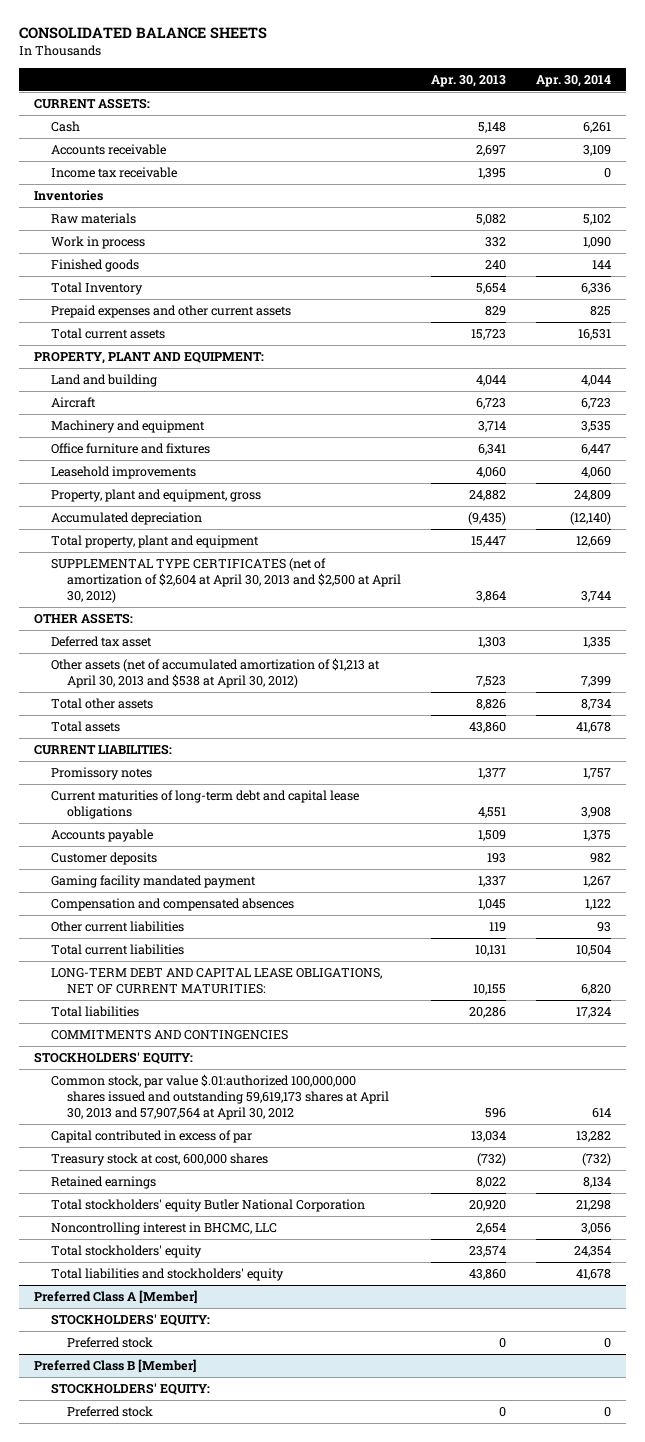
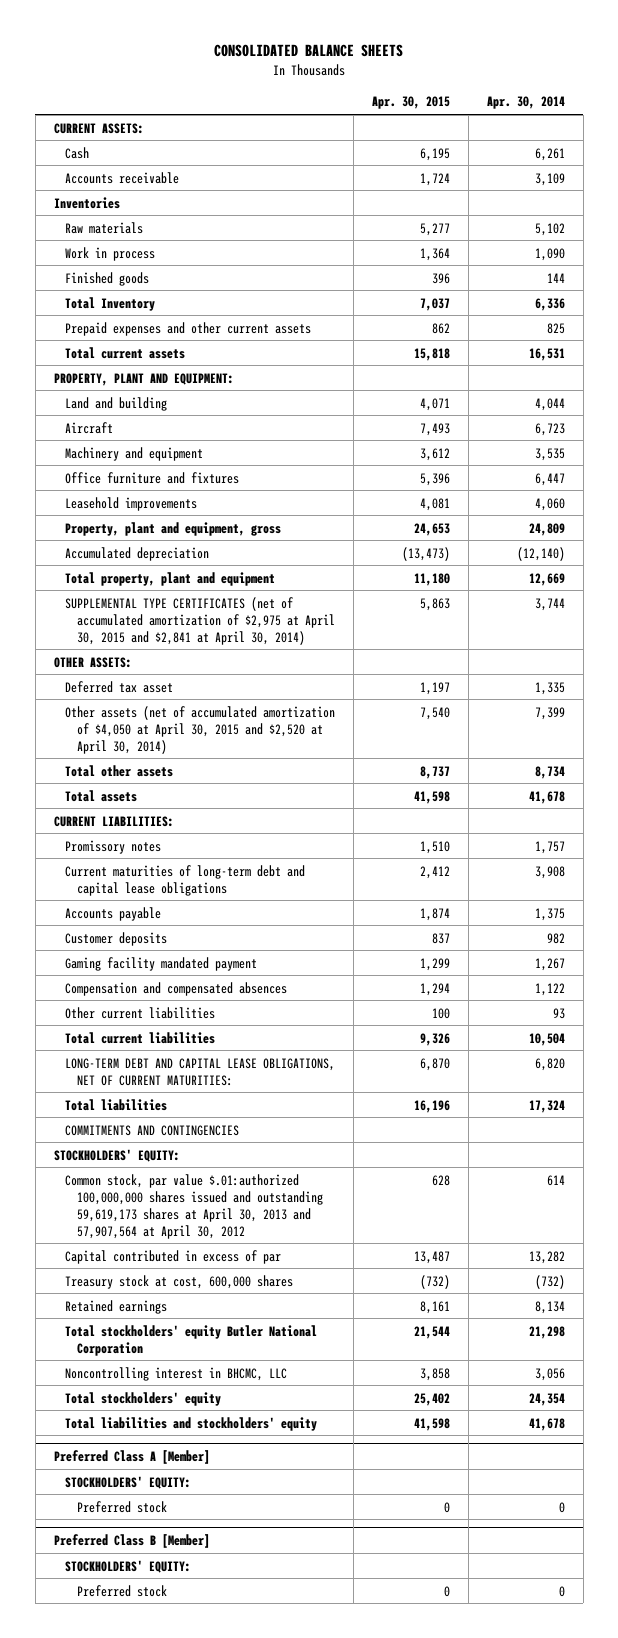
- | Apr. 30, 2013 | Apr. 30, 2014
+ | Apr. 30, 2015 | Apr. 30, 2014
- Income tax receivable | 1,395 | 0
- SUPPLEMENTAL TYPE CERTIFICATES (net of amortization of $2,604 at April 30, 2013 and $2,500 at April 30, 2012) | 3,864 | 3,744
+ SUPPLEMENTAL TYPE CERTIFICATES (net of accumulated amortization of $2,975 at April 30, 2015 and $2,841 at April 30, 2014) | 5,863 | 3,744
- Other assets (net of accumulated amortization of $1,213 at April 30, 2013 and $538 at April 30, 2012) | 7,523 | 7,399
+ Other assets (net of accumulated amortization of $4,050 at April 30, 2015 and $2,520 at April 30, 2014) | 7,540 | 7,399

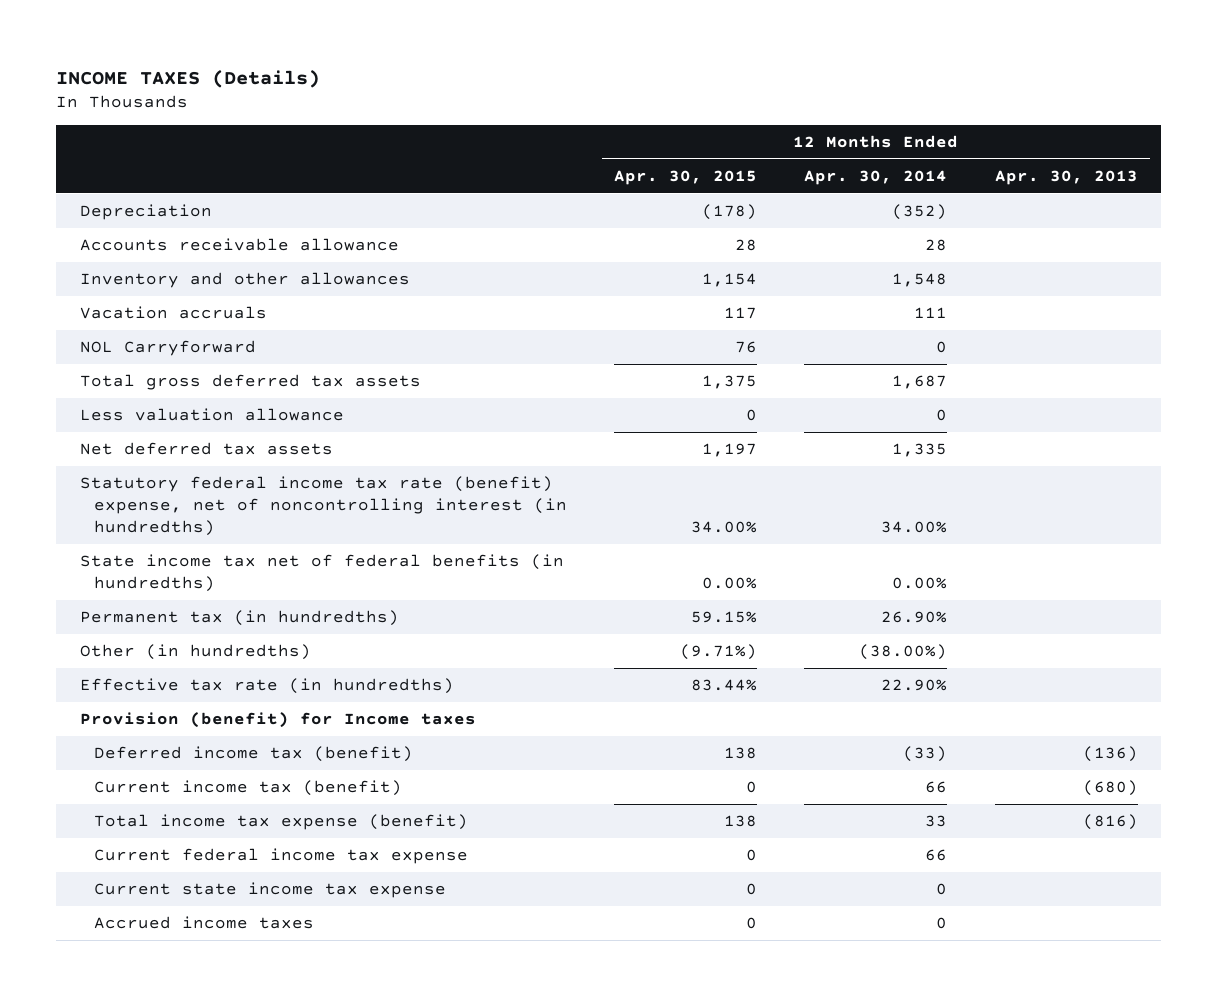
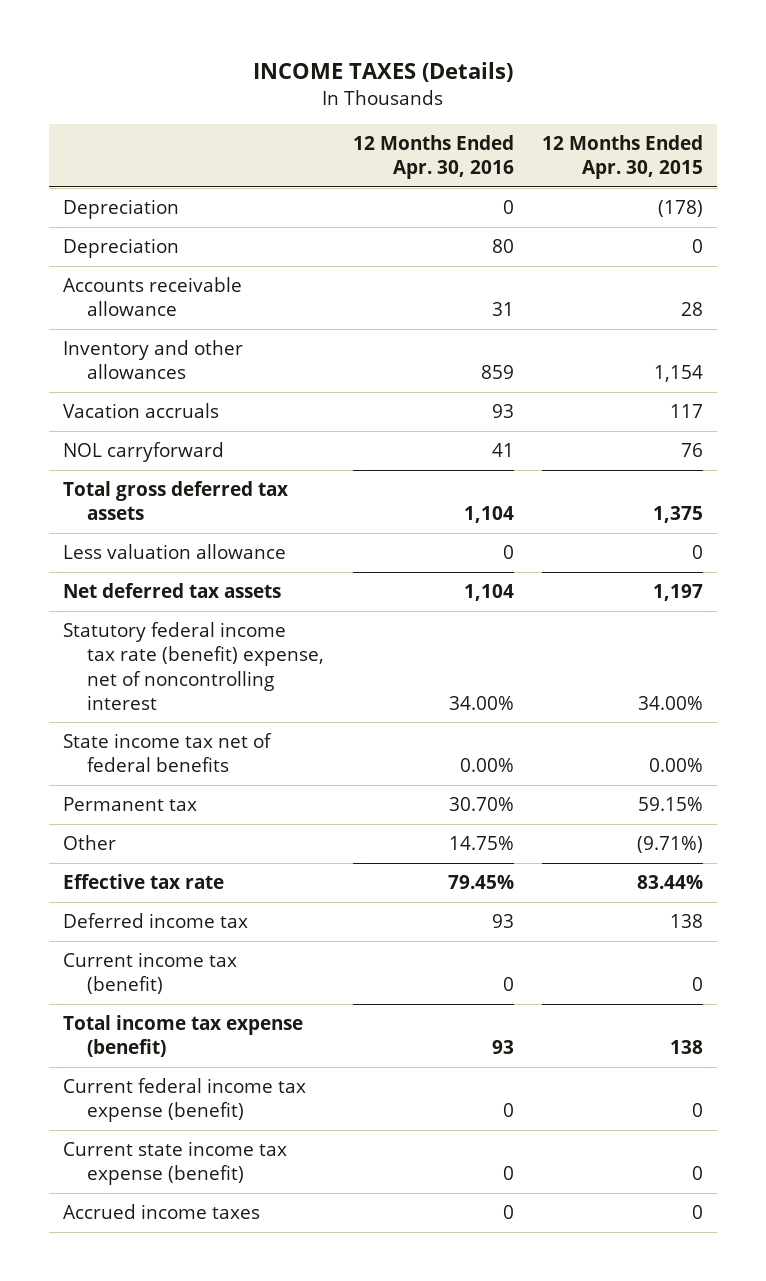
- | 12 Months Ended Apr. 30, 2015 | 12 Months Ended Apr. 30, 2014 | 12 Months Ended Apr. 30, 2013
+ | 12 Months Ended Apr. 30, 2016 | 12 Months Ended Apr. 30, 2015
+ Depreciation | 80 | 0
- NOL Carryforward | 76 | 0 |
+ NOL carryforward | 41 | 76
- Statutory federal income tax rate (benefit) expense, net of noncontrolling interest (in hundredths) | 34.00% | 34.00% |
- State income tax net of federal benefits (in hundredths) | 0.00% | 0.00% |
- Permanent tax (in hundredths) | 59.15% | 26.90% |
- Other (in hundredths) | (9.71%) | (38.00%) |
- Effective tax rate (in hundredths) | 83.44% | 22.90% |
- Provision (benefit) for Income taxes
- Deferred income tax (benefit) | 138 | (33) | (136)
+ Statutory federal income tax rate (benefit) expense, net of noncontrolling interest | 34.00% | 34.00%
+ State income tax net of federal benefits | 0.00% | 0.00%
+ Permanent tax | 30.70% | 59.15%
+ Other | 14.75% | (9.71%)
+ Effective tax rate | 79.45% | 83.44%
+ Deferred income tax | 93 | 138
- Current federal income tax expense | 0 | 66 |
- Current state income tax expense | 0 | 0 |
+ Current federal income tax expense (benefit) | 0 | 0
+ Current state income tax expense (benefit) | 0 | 0

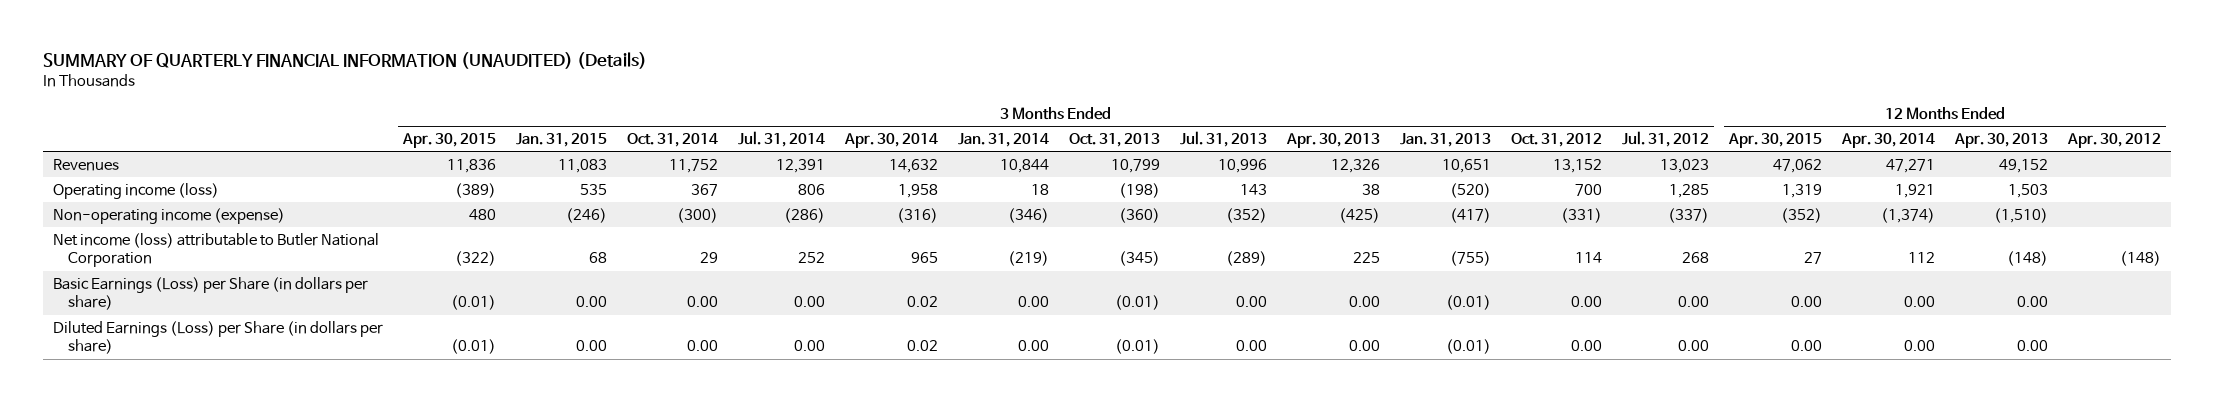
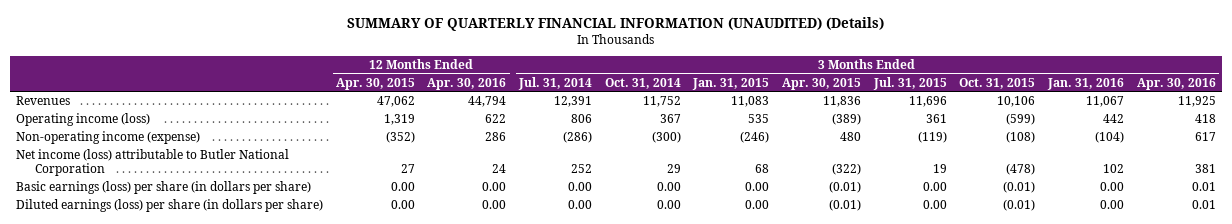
- | 3 Months Ended Apr. 30, 2015 | 3 Months Ended Jan. 31, 2015 | 3 Months Ended Oct. 31, 2014 | 3 Months Ended Jul. 31, 2014 | 3 Months Ended Apr. 30, 2014 | 3 Months Ended Jan. 31, 2014 | 3 Months Ended Oct. 31, 2013 | 3 Months Ended Jul. 31, 2013 | 3 Months Ended Apr. 30, 2013 | 3 Months Ended Jan. 31, 2013 | 3 Months Ended Oct. 31, 2012 | 3 Months Ended Jul. 31, 2012 | 12 Months Ended Apr. 30, 2015 | 12 Months Ended Apr. 30, 2014 | 12 Months Ended Apr. 30, 2013 | 12 Months Ended Apr. 30, 2012
+ | 12 Months Ended Apr. 30, 2015 | 12 Months Ended Apr. 30, 2016 | 3 Months Ended Jul. 31, 2014 | 3 Months Ended Oct. 31, 2014 | 3 Months Ended Jan. 31, 2015 | 3 Months Ended Apr. 30, 2015 | 3 Months Ended Jul. 31, 2015 | 3 Months Ended Oct. 31, 2015 | 3 Months Ended Jan. 31, 2016 | 3 Months Ended Apr. 30, 2016
- Basic Earnings (Loss) per Share (in dollars per share) | (0.01) | 0.00 | 0.00 | 0.00 | 0.02 | 0.00 | (0.01) | 0.00 | 0.00 | (0.01) | 0.00 | 0.00 | 0.00 | 0.00 | 0.00 |
- Diluted Earnings (Loss) per Share (in dollars per share) | (0.01) | 0.00 | 0.00 | 0.00 | 0.02 | 0.00 | (0.01) | 0.00 | 0.00 | (0.01) | 0.00 | 0.00 | 0.00 | 0.00 | 0.00 |
+ Basic earnings (loss) per share (in dollars per share) | 0.00 | 0.00 | 0.00 | 0.00 | 0.00 | (0.01) | 0.00 | (0.01) | 0.00 | 0.01
+ Diluted earnings (loss) per share (in dollars per share) | 0.00 | 0.00 | 0.00 | 0.00 | 0.00 | (0.01) | 0.00 | (0.01) | 0.00 | 0.01

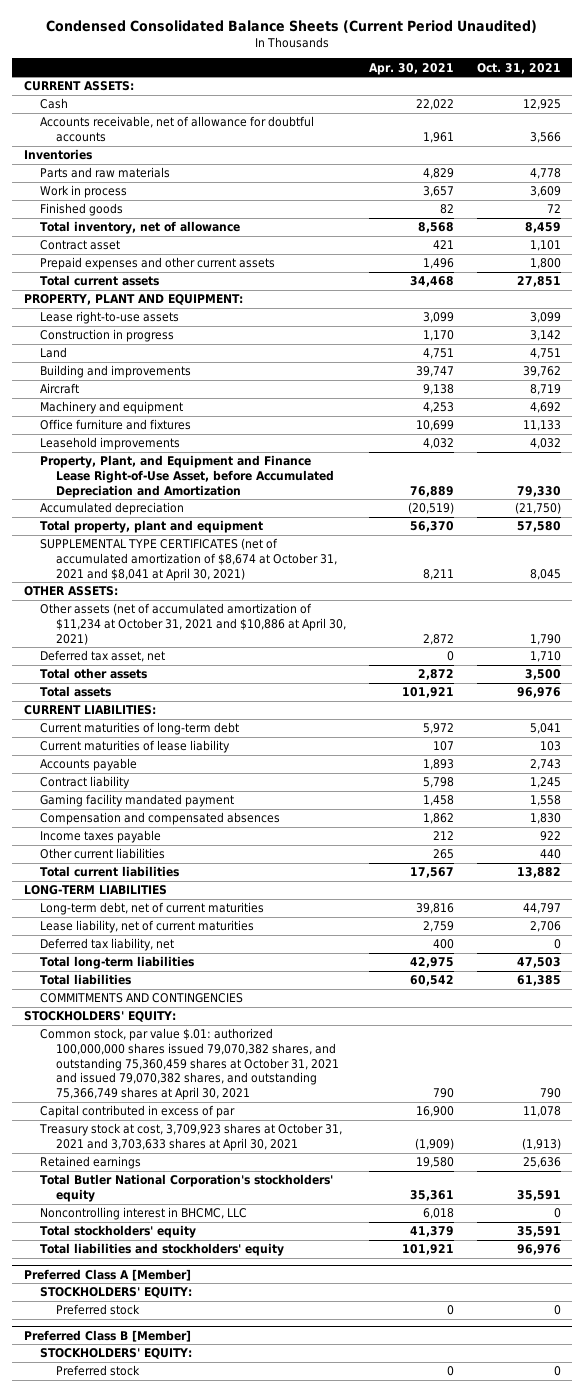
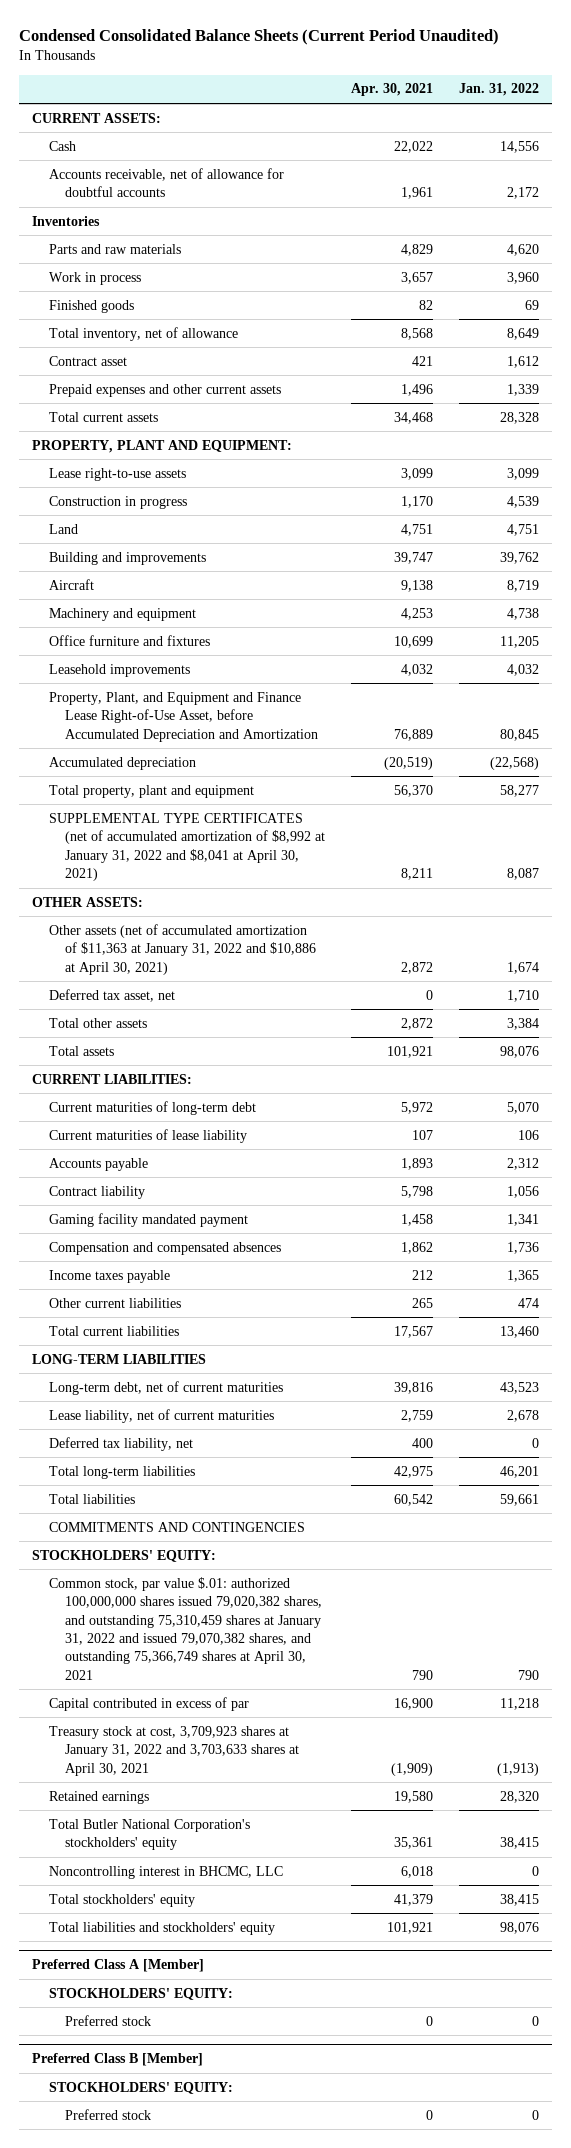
- | Apr. 30, 2021 | Oct. 31, 2021
+ | Apr. 30, 2021 | Jan. 31, 2022
- SUPPLEMENTAL TYPE CERTIFICATES (net of accumulated amortization of $8,674 at October 31, 2021 and $8,041 at April 30, 2021) | 8,211 | 8,045
+ SUPPLEMENTAL TYPE CERTIFICATES (net of accumulated amortization of $8,992 at January 31, 2022 and $8,041 at April 30, 2021) | 8,211 | 8,087
- Other assets (net of accumulated amortization of $11,234 at October 31, 2021 and $10,886 at April 30, 2021) | 2,872 | 1,790
+ Other assets (net of accumulated amortization of $11,363 at January 31, 2022 and $10,886 at April 30, 2021) | 2,872 | 1,674
- Common stock, par value $.01: authorized 100,000,000 shares issued 79,070,382 shares, and outstanding 75,360,459 shares at October 31, 2021 and issued 79,070,382 shares, and outstanding 75,366,749 shares at April 30, 2021 | 790 | 790
+ Common stock, par value $.01: authorized 100,000,000 shares issued 79,020,382 shares, and outstanding 75,310,459 shares at January 31, 2022 and issued 79,070,382 shares, and outstanding 75,366,749 shares at April 30, 2021 | 790 | 790
- Treasury stock at cost, 3,709,923 shares at October 31, 2021 and 3,703,633 shares at April 30, 2021 | (1,909) | (1,913)
+ Treasury stock at cost, 3,709,923 shares at January 31, 2022 and 3,703,633 shares at April 30, 2021 | (1,909) | (1,913)

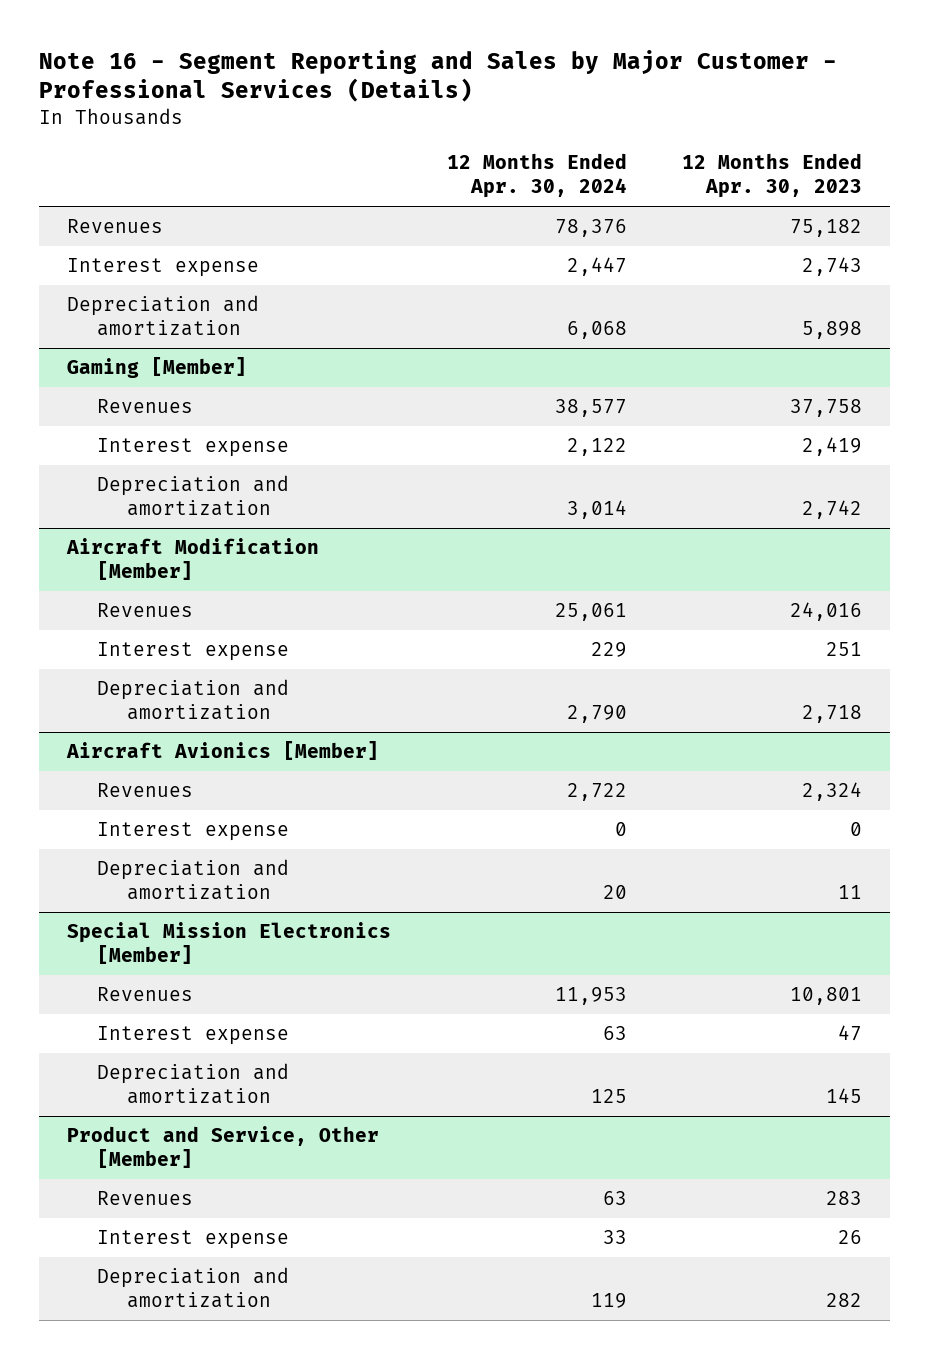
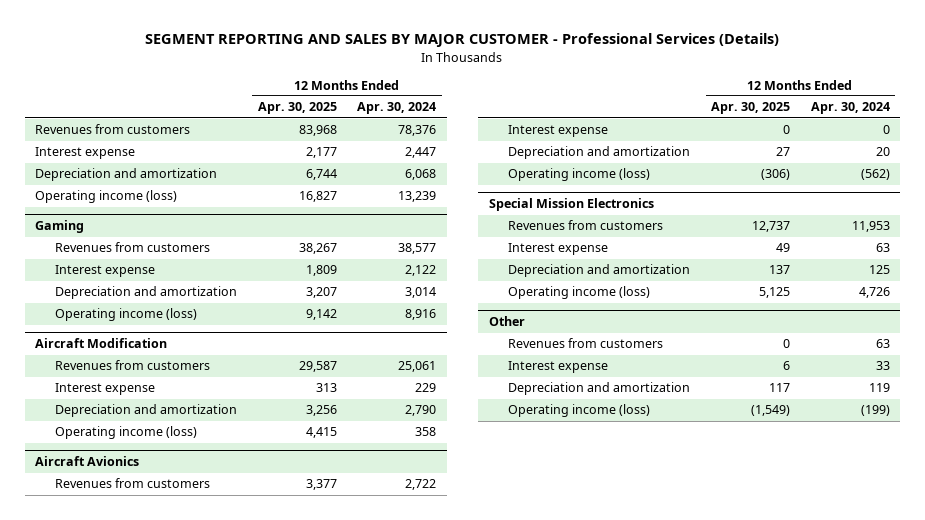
- Note 16 - Segment Reporting and Sales by Major Customer - Professional Services (Details)
+ SEGMENT REPORTING AND SALES BY MAJOR CUSTOMER - Professional Services (Details)
- | 12 Months Ended Apr. 30, 2024 | 12 Months Ended Apr. 30, 2023
+ | 12 Months Ended Apr. 30, 2025 | 12 Months Ended Apr. 30, 2024
- Revenues | 78,376 | 75,182
+ Revenues from customers | 83,968 | 78,376
- Gaming [Member]
- Revenues | 38,577 | 37,758
+ Operating income (loss) | 16,827 | 13,239
+ Gaming
+ Revenues from customers | 38,267 | 38,577
- Aircraft Modification [Member]
- Revenues | 25,061 | 24,016
+ Operating income (loss) | 9,142 | 8,916
+ Aircraft Modification
+ Revenues from customers | 29,587 | 25,061
- Aircraft Avionics [Member]
- Revenues | 2,722 | 2,324
+ Operating income (loss) | 4,415 | 358
+ Aircraft Avionics
+ Revenues from customers | 3,377 | 2,722
- Special Mission Electronics [Member]
- Revenues | 11,953 | 10,801
+ Operating income (loss) | (306) | (562)
+ Special Mission Electronics
+ Revenues from customers | 12,737 | 11,953
- Product and Service, Other [Member]
- Revenues | 63 | 283
+ Operating income (loss) | 5,125 | 4,726
+ Other
+ Revenues from customers | 0 | 63
+ Operating income (loss) | (1,549) | (199)

